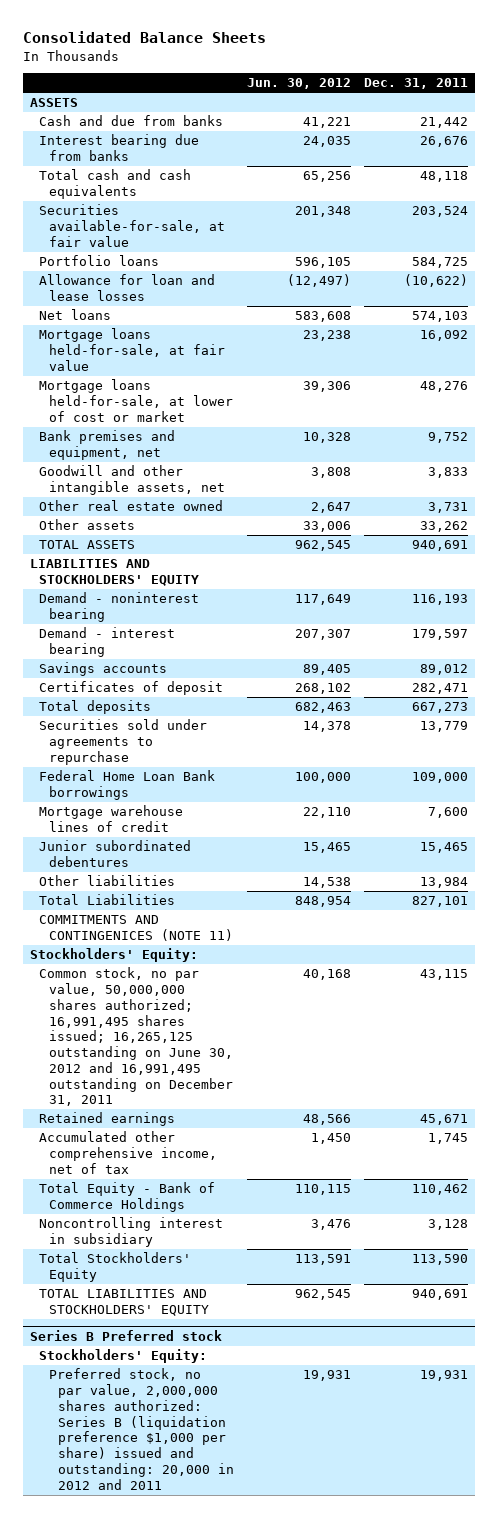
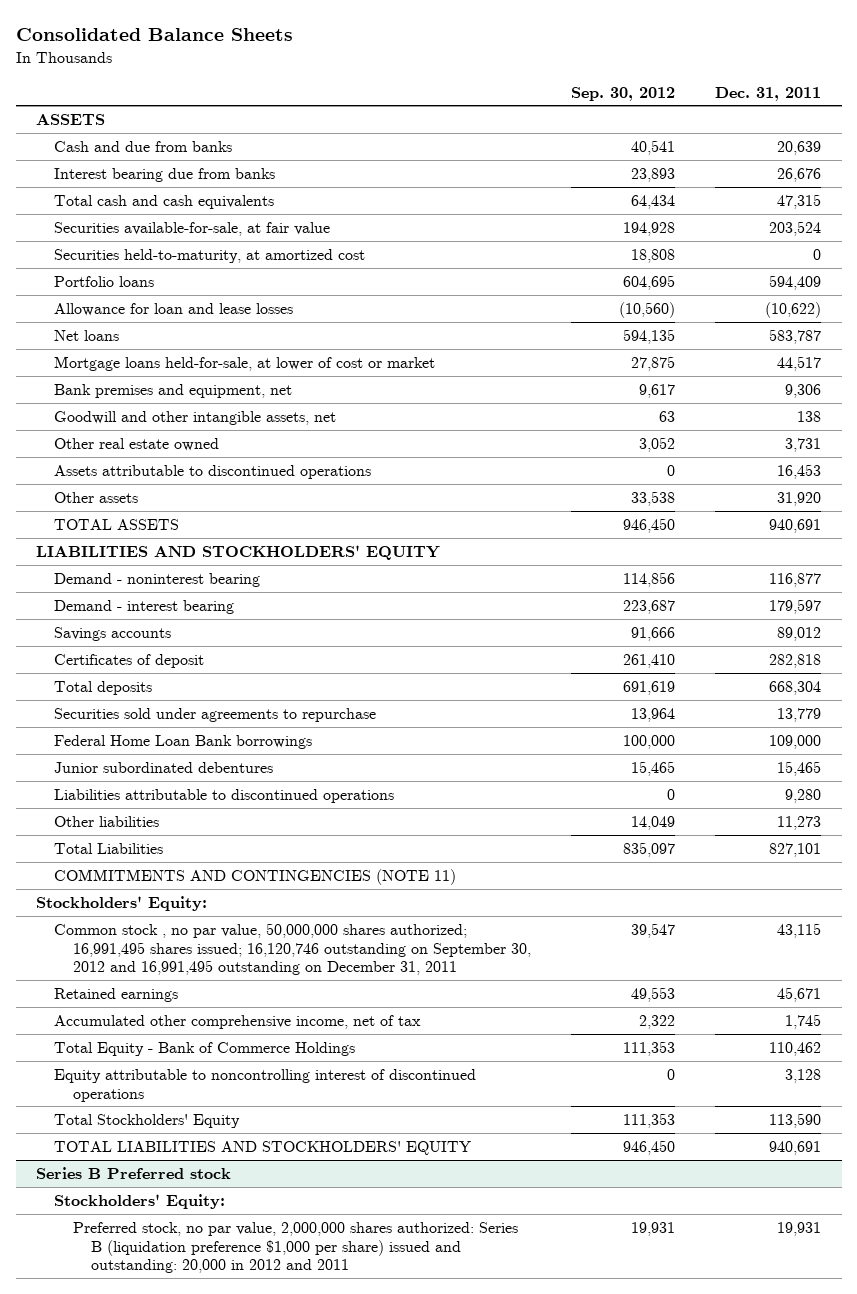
- | Jun. 30, 2012 | Dec. 31, 2011
+ | Sep. 30, 2012 | Dec. 31, 2011
- Cash and due from banks | 41,221 | 21,442
+ Cash and due from banks | 40,541 | 20,639
- Total cash and cash equivalents | 65,256 | 48,118
+ Total cash and cash equivalents | 64,434 | 47,315
- Portfolio loans | 596,105 | 584,725
+ Securities held-to-maturity, at amortized cost | 18,808 | 0
+ Portfolio loans | 604,695 | 594,409
- Net loans | 583,608 | 574,103
- Mortgage loans held-for-sale, at fair value | 23,238 | 16,092
- Mortgage loans held-for-sale, at lower of cost or market | 39,306 | 48,276
- Bank premises and equipment, net | 10,328 | 9,752
- Goodwill and other intangible assets, net | 3,808 | 3,833
+ Net loans | 594,135 | 583,787
+ Mortgage loans held-for-sale, at lower of cost or market | 27,875 | 44,517
+ Bank premises and equipment, net | 9,617 | 9,306
+ Goodwill and other intangible assets, net | 63 | 138
- Other assets | 33,006 | 33,262
+ Assets attributable to discontinued operations | 0 | 16,453
+ Other assets | 33,538 | 31,920
- Demand - noninterest bearing | 117,649 | 116,193
+ Demand - noninterest bearing | 114,856 | 116,877
- Certificates of deposit | 268,102 | 282,471
- Total deposits | 682,463 | 667,273
+ Certificates of deposit | 261,410 | 282,818
+ Total deposits | 691,619 | 668,304
- Mortgage warehouse lines of credit | 22,110 | 7,600
- Other liabilities | 14,538 | 13,984
+ Liabilities attributable to discontinued operations | 0 | 9,280
+ Other liabilities | 14,049 | 11,273
- COMMITMENTS AND CONTINGENICES (NOTE 11)
+ COMMITMENTS AND CONTINGENCIES (NOTE 11)
- Common stock, no par value, 50,000,000 shares authorized; 16,991,495 shares issued; 16,265,125 outstanding on June 30, 2012 and 16,991,495 outstanding on December 31, 2011 | 40,168 | 43,115
+ Common stock , no par value, 50,000,000 shares authorized; 16,991,495 shares issued; 16,120,746 outstanding on September 30, 2012 and 16,991,495 outstanding on December 31, 2011 | 39,547 | 43,115
- Noncontrolling interest in subsidiary | 3,476 | 3,128
+ Equity attributable to noncontrolling interest of discontinued operations | 0 | 3,128

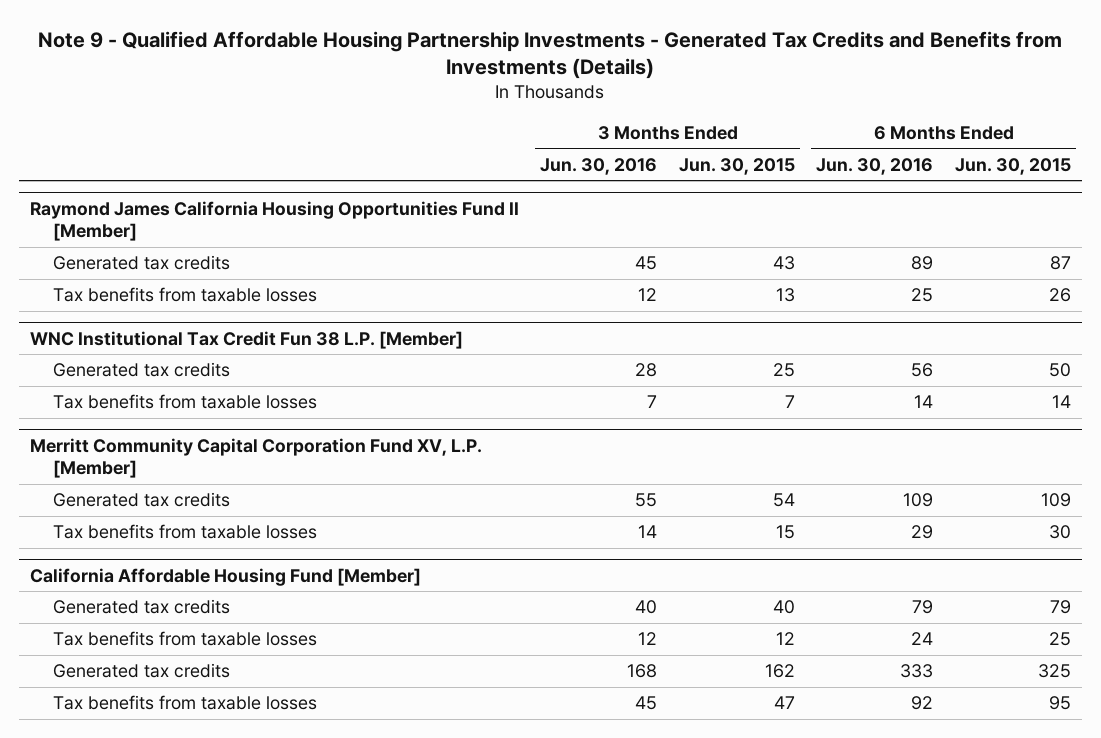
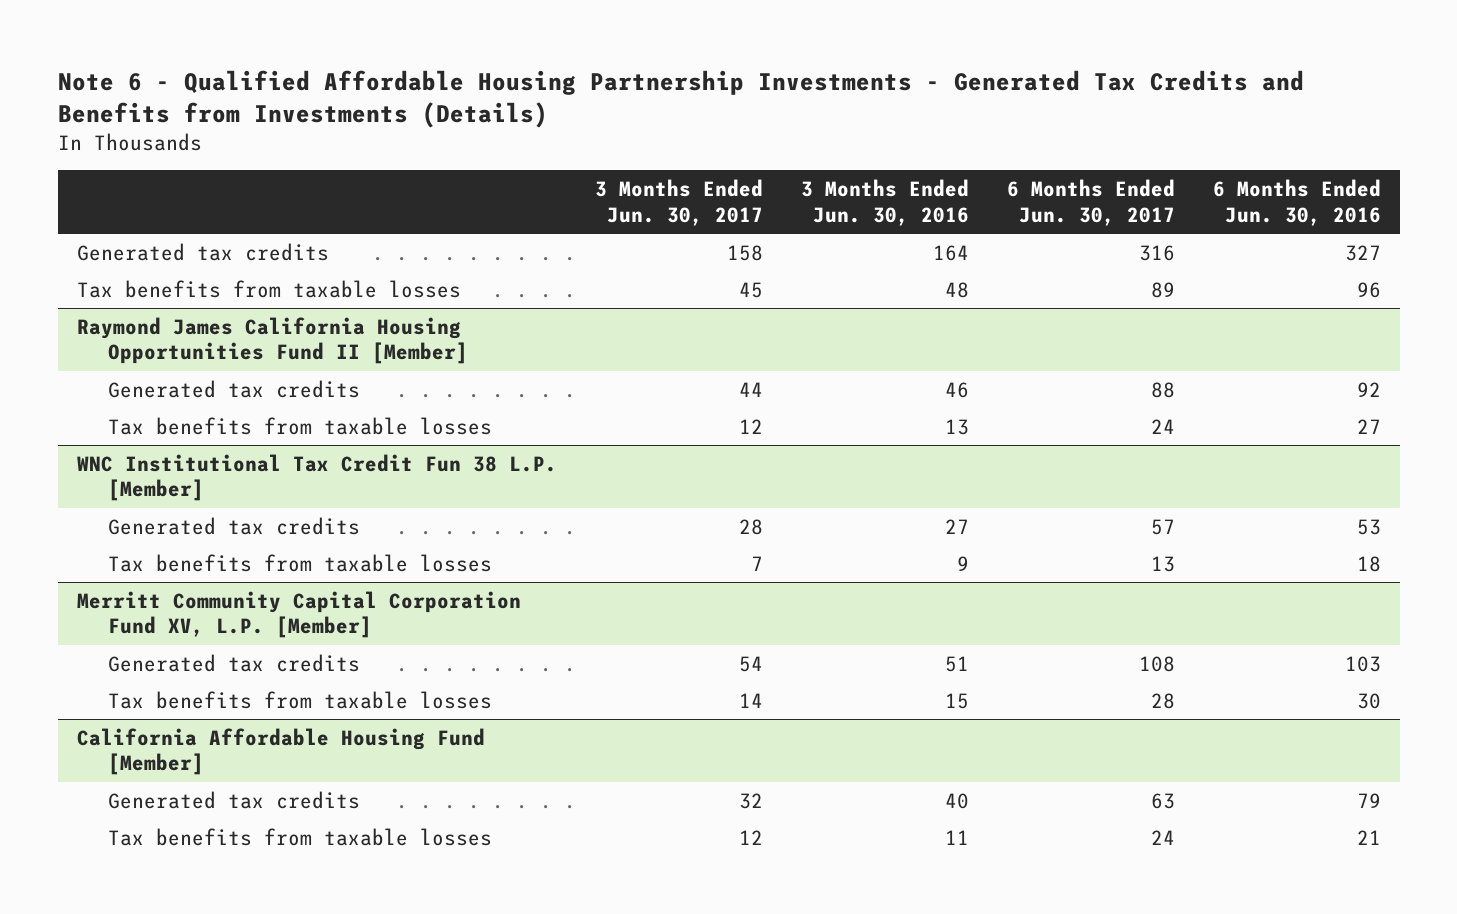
- Note 9 - Qualified Affordable Housing Partnership Investments - Generated Tax Credits and Benefits from Investments (Details)
+ Note 6 - Qualified Affordable Housing Partnership Investments - Generated Tax Credits and Benefits from Investments (Details)
- | 3 Months Ended Jun. 30, 2016 | 3 Months Ended Jun. 30, 2015 | 6 Months Ended Jun. 30, 2016 | 6 Months Ended Jun. 30, 2015
+ | 3 Months Ended Jun. 30, 2017 | 3 Months Ended Jun. 30, 2016 | 6 Months Ended Jun. 30, 2017 | 6 Months Ended Jun. 30, 2016
+ Generated tax credits | 158 | 164 | 316 | 327
+ Tax benefits from taxable losses | 45 | 48 | 89 | 96
@ Raymond James California Housing Opportunities Fund II [Member]
- Generated tax credits | 45 | 43 | 89 | 87
- Tax benefits from taxable losses | 12 | 13 | 25 | 26
+ Generated tax credits | 44 | 46 | 88 | 92
+ Tax benefits from taxable losses | 12 | 13 | 24 | 27
@ WNC Institutional Tax Credit Fun 38 L.P. [Member]
- Generated tax credits | 28 | 25 | 56 | 50
- Tax benefits from taxable losses | 7 | 7 | 14 | 14
+ Generated tax credits | 28 | 27 | 57 | 53
+ Tax benefits from taxable losses | 7 | 9 | 13 | 18
@ Merritt Community Capital Corporation Fund XV, L.P. [Member]
- Generated tax credits | 55 | 54 | 109 | 109
- Tax benefits from taxable losses | 14 | 15 | 29 | 30
+ Generated tax credits | 54 | 51 | 108 | 103
+ Tax benefits from taxable losses | 14 | 15 | 28 | 30
@ California Affordable Housing Fund [Member]
- Tax benefits from taxable losses | 12 | 12 | 24 | 25
- Generated tax credits | 168 | 162 | 333 | 325
- Tax benefits from taxable losses | 45 | 47 | 92 | 95
+ Tax benefits from taxable losses | 12 | 11 | 24 | 21

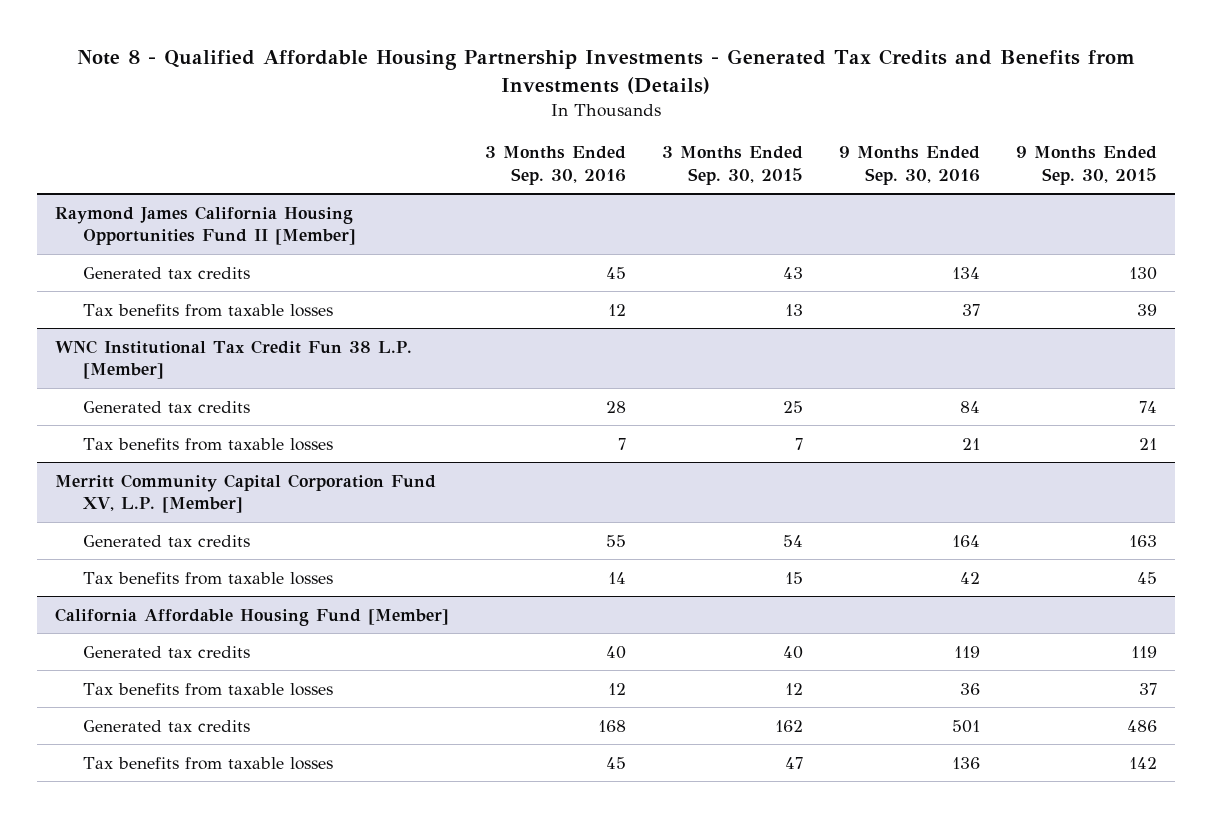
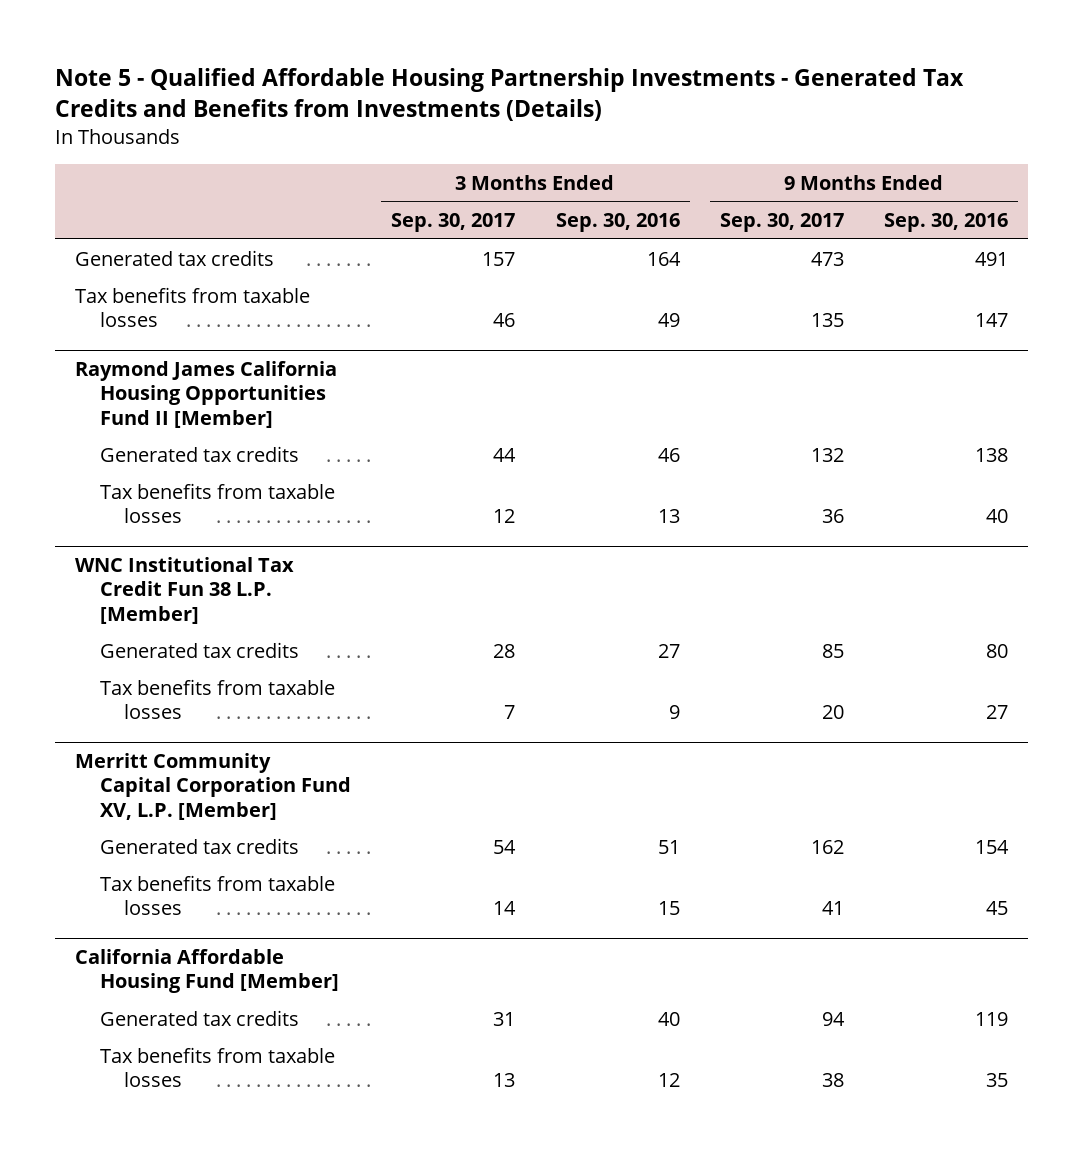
- Note 8 - Qualified Affordable Housing Partnership Investments - Generated Tax Credits and Benefits from Investments (Details)
+ Note 5 - Qualified Affordable Housing Partnership Investments - Generated Tax Credits and Benefits from Investments (Details)
- | 3 Months Ended Sep. 30, 2016 | 3 Months Ended Sep. 30, 2015 | 9 Months Ended Sep. 30, 2016 | 9 Months Ended Sep. 30, 2015
+ | 3 Months Ended Sep. 30, 2017 | 3 Months Ended Sep. 30, 2016 | 9 Months Ended Sep. 30, 2017 | 9 Months Ended Sep. 30, 2016
+ Generated tax credits | 157 | 164 | 473 | 491
+ Tax benefits from taxable losses | 46 | 49 | 135 | 147
@ Raymond James California Housing Opportunities Fund II [Member]
- Generated tax credits | 45 | 43 | 134 | 130
- Tax benefits from taxable losses | 12 | 13 | 37 | 39
+ Generated tax credits | 44 | 46 | 132 | 138
+ Tax benefits from taxable losses | 12 | 13 | 36 | 40
@ WNC Institutional Tax Credit Fun 38 L.P. [Member]
- Generated tax credits | 28 | 25 | 84 | 74
- Tax benefits from taxable losses | 7 | 7 | 21 | 21
+ Generated tax credits | 28 | 27 | 85 | 80
+ Tax benefits from taxable losses | 7 | 9 | 20 | 27
@ Merritt Community Capital Corporation Fund XV, L.P. [Member]
- Generated tax credits | 55 | 54 | 164 | 163
- Tax benefits from taxable losses | 14 | 15 | 42 | 45
+ Generated tax credits | 54 | 51 | 162 | 154
+ Tax benefits from taxable losses | 14 | 15 | 41 | 45
@ California Affordable Housing Fund [Member]
- Tax benefits from taxable losses | 12 | 12 | 36 | 37
- Generated tax credits | 168 | 162 | 501 | 486
- Tax benefits from taxable losses | 45 | 47 | 136 | 142
+ Tax benefits from taxable losses | 13 | 12 | 38 | 35

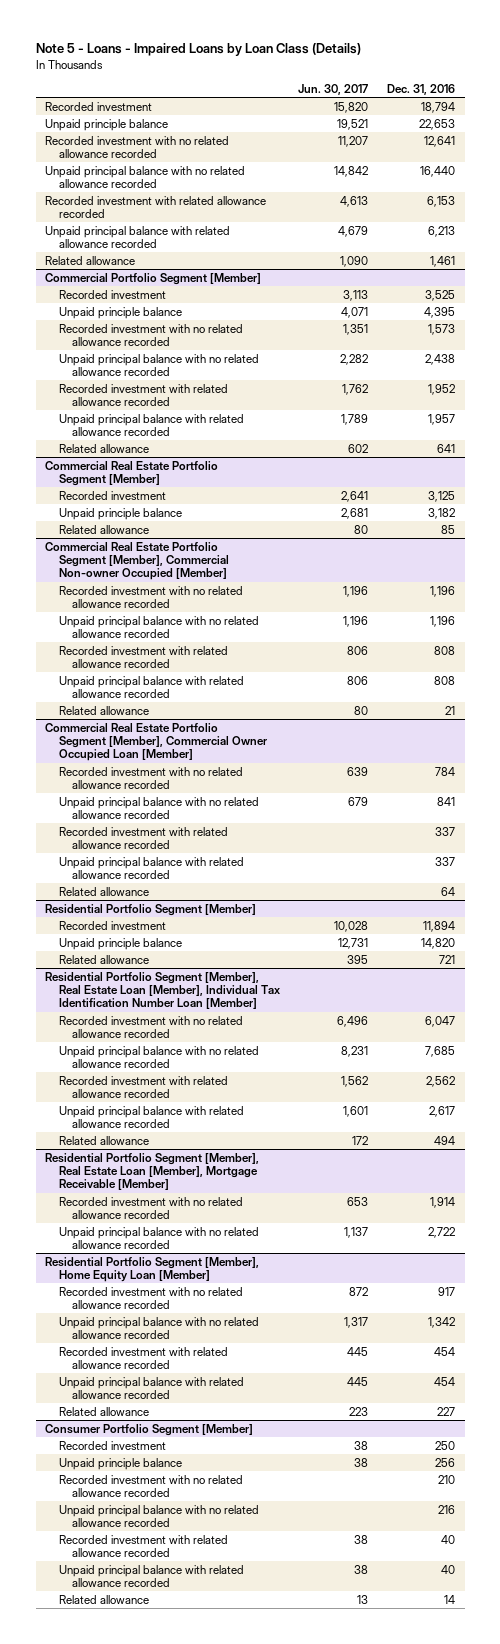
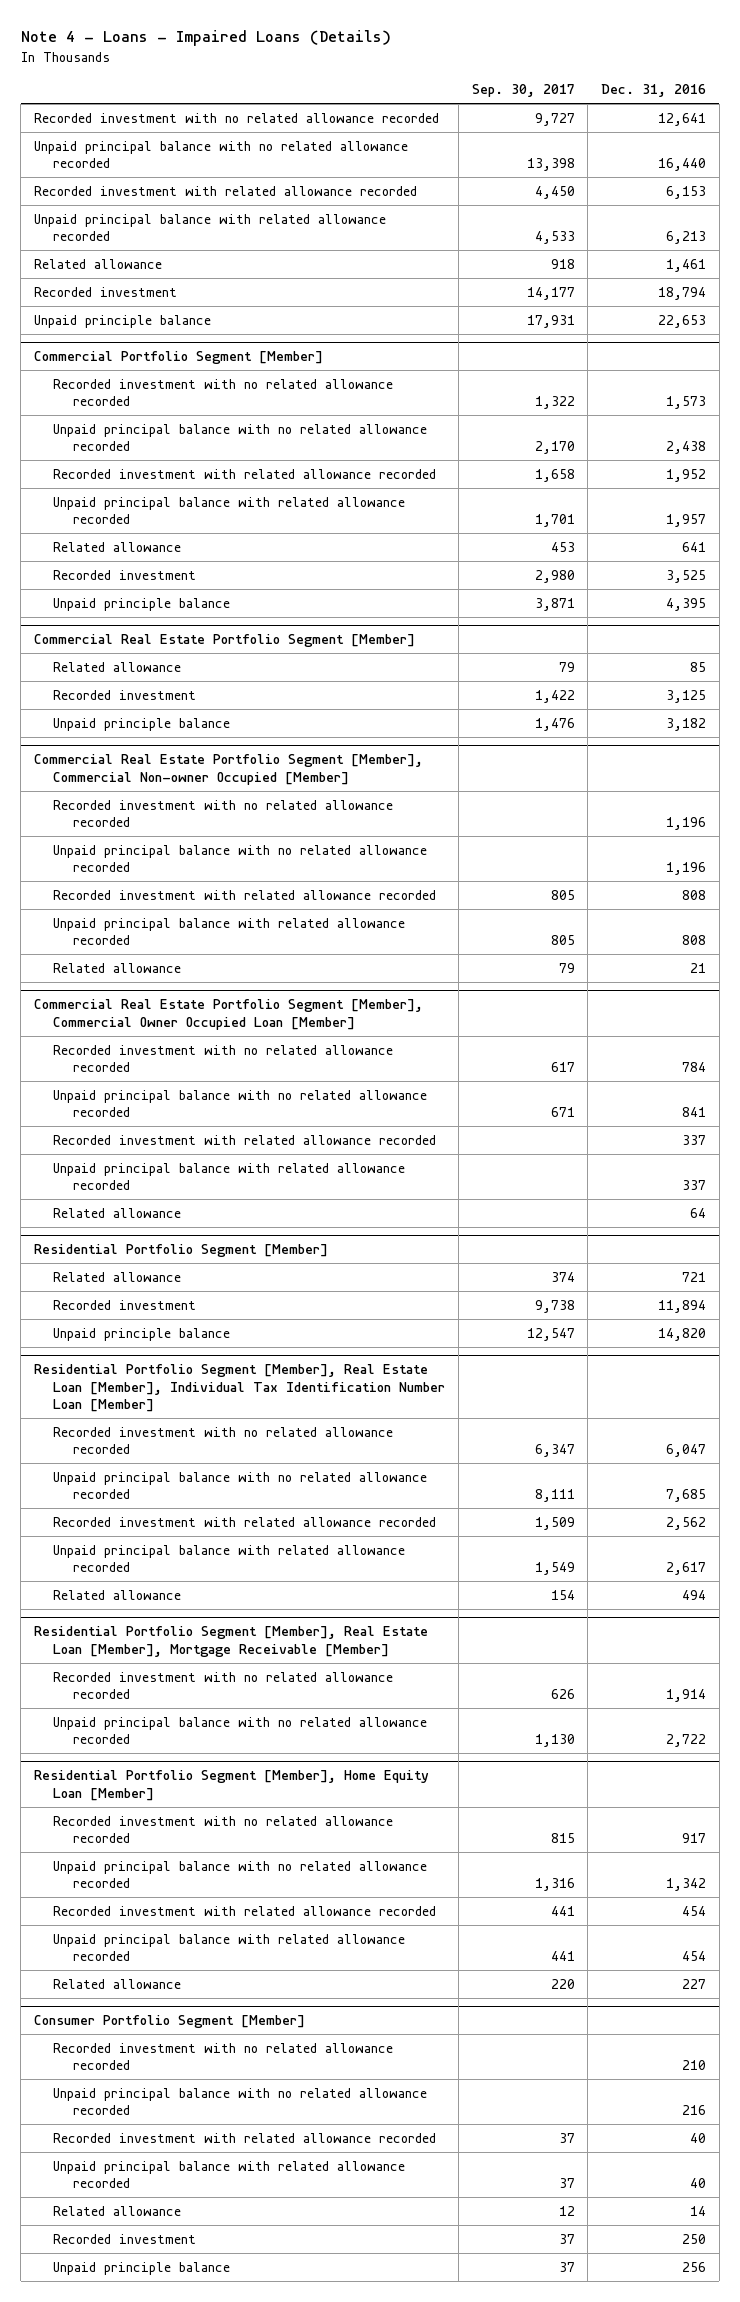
- Note 5 - Loans - Impaired Loans by Loan Class (Details)
+ Note 4 - Loans - Impaired Loans (Details)
- | Jun. 30, 2017 | Dec. 31, 2016
+ | Sep. 30, 2017 | Dec. 31, 2016
moved down: Recorded investment | 14,177 | 18,794
moved down: Unpaid principle balance | 17,931 | 22,653
@ Commercial Portfolio Segment [Member]
moved down: Recorded investment | 2,980 | 3,525
moved down: Unpaid principle balance | 3,871 | 4,395
@ Commercial Real Estate Portfolio Segment [Member]
moved up: Related allowance | 79 | 85
@ Residential Portfolio Segment [Member]
moved up: Related allowance | 374 | 721
@ Consumer Portfolio Segment [Member]
moved down: Recorded investment | 37 | 250
moved down: Unpaid principle balance | 37 | 256

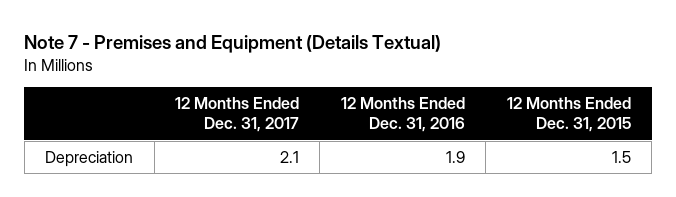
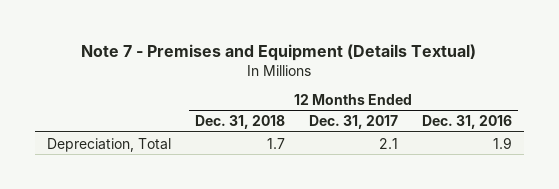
- | 12 Months Ended Dec. 31, 2017 | 12 Months Ended Dec. 31, 2016 | 12 Months Ended Dec. 31, 2015
+ | 12 Months Ended Dec. 31, 2018 | 12 Months Ended Dec. 31, 2017 | 12 Months Ended Dec. 31, 2016
- Depreciation | 2.1 | 1.9 | 1.5
+ Depreciation, Total | 1.7 | 2.1 | 1.9

